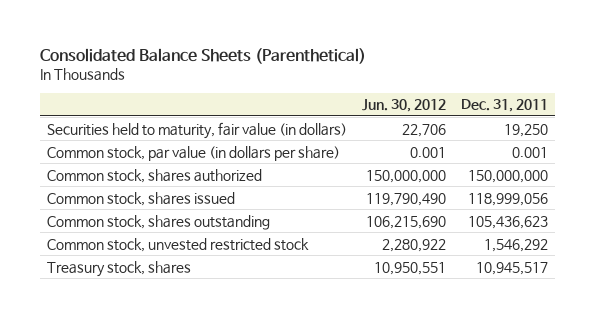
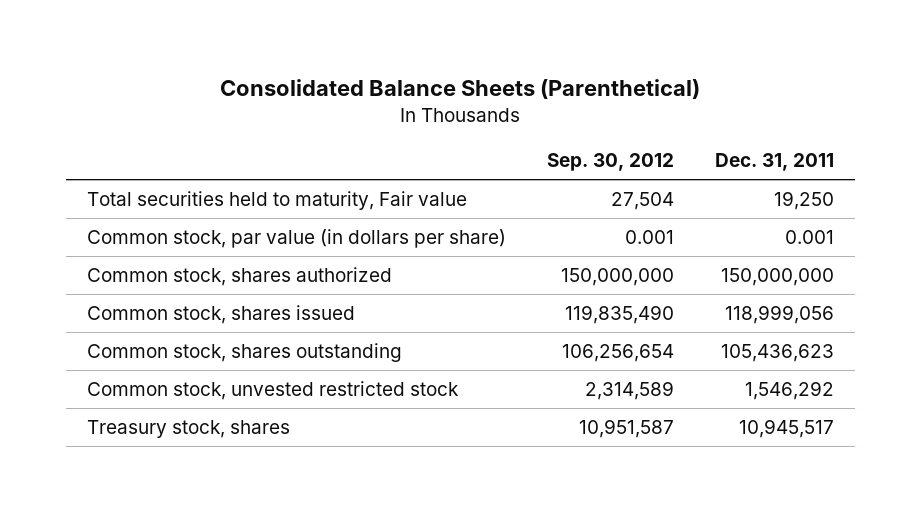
- | Jun. 30, 2012 | Dec. 31, 2011
+ | Sep. 30, 2012 | Dec. 31, 2011
- Securities held to maturity, fair value (in dollars) | 22,706 | 19,250
+ Total securities held to maturity, Fair value | 27,504 | 19,250

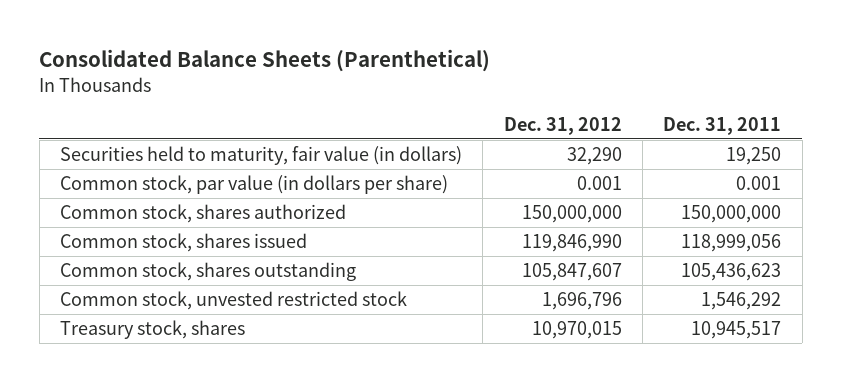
- | Sep. 30, 2012 | Dec. 31, 2011
+ | Dec. 31, 2012 | Dec. 31, 2011
- Total securities held to maturity, Fair value | 27,504 | 19,250
+ Securities held to maturity, fair value (in dollars) | 32,290 | 19,250

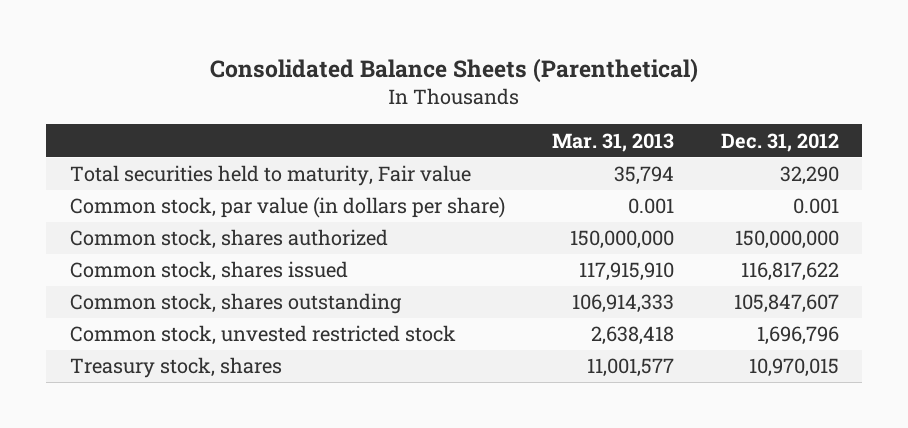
- | Dec. 31, 2012 | Dec. 31, 2011
+ | Mar. 31, 2013 | Dec. 31, 2012
- Securities held to maturity, fair value (in dollars) | 32,290 | 19,250
+ Total securities held to maturity, Fair value | 35,794 | 32,290
- Common stock, shares issued | 119,846,990 | 118,999,056
+ Common stock, shares issued | 117,915,910 | 116,817,622

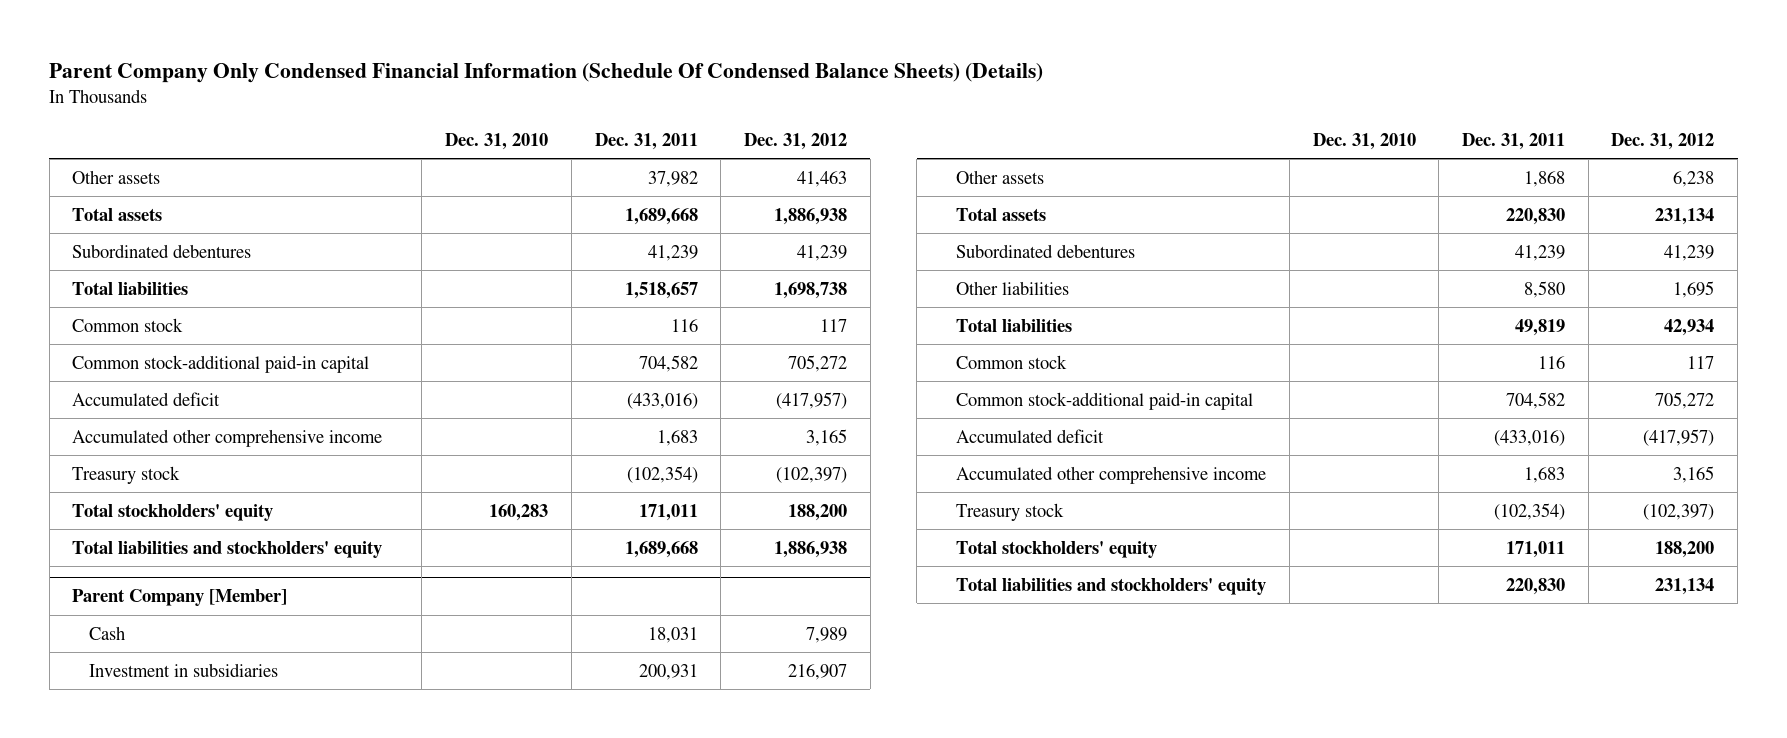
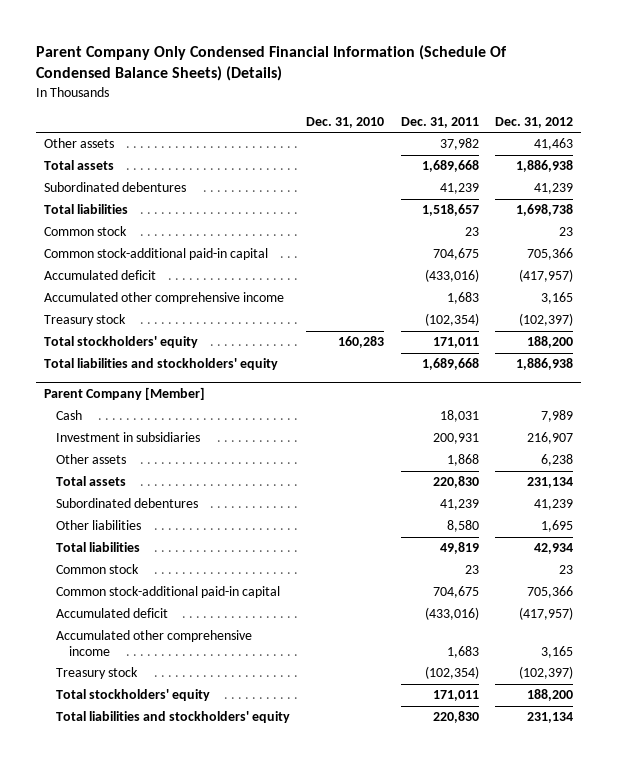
- Common stock | | 116 | 117
- Common stock-additional paid-in capital | | 704,582 | 705,272
+ Common stock | | 23 | 23
+ Common stock-additional paid-in capital | | 704,675 | 705,366
@ Parent Company [Member]
- Common stock | | 116 | 117
- Common stock-additional paid-in capital | | 704,582 | 705,272
+ Common stock | | 23 | 23
+ Common stock-additional paid-in capital | | 704,675 | 705,366

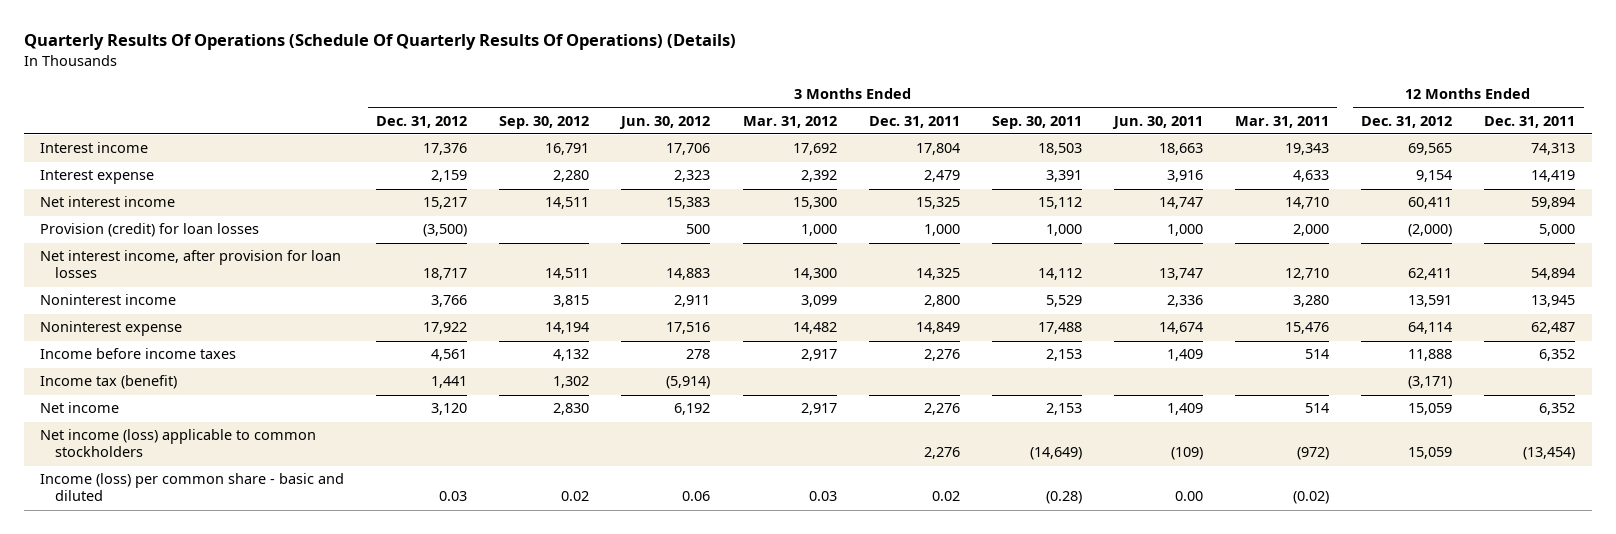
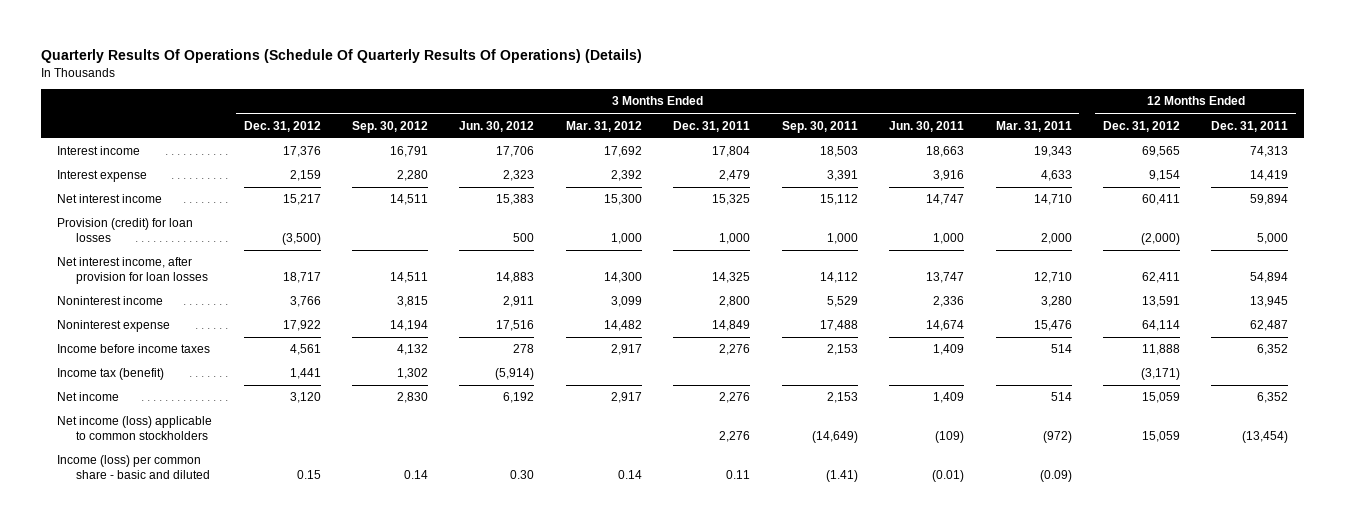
- Income (loss) per common share - basic and diluted | 0.03 | 0.02 | 0.06 | 0.03 | 0.02 | (0.28) | 0.00 | (0.02) | |
+ Income (loss) per common share - basic and diluted | 0.15 | 0.14 | 0.30 | 0.14 | 0.11 | (1.41) | (0.01) | (0.09) | |

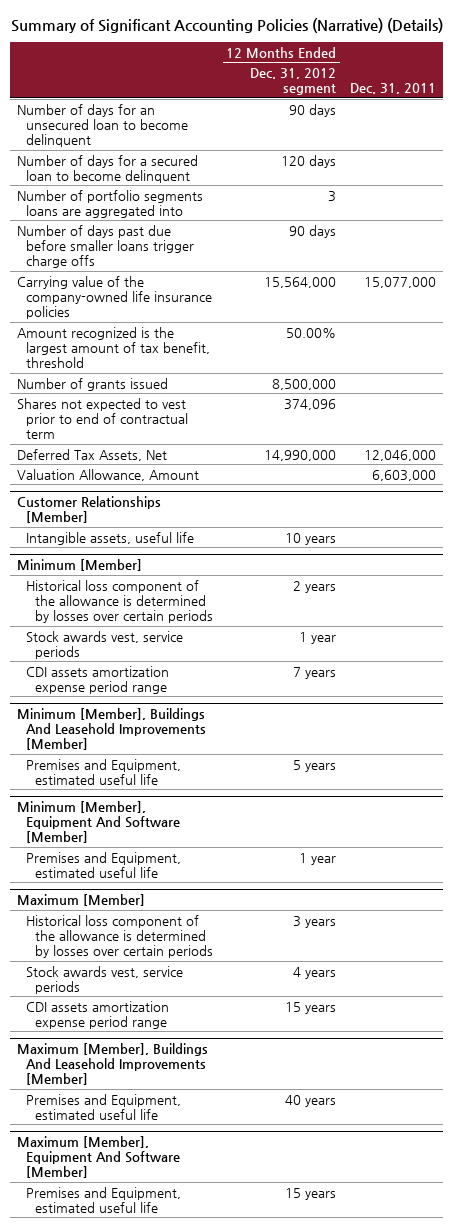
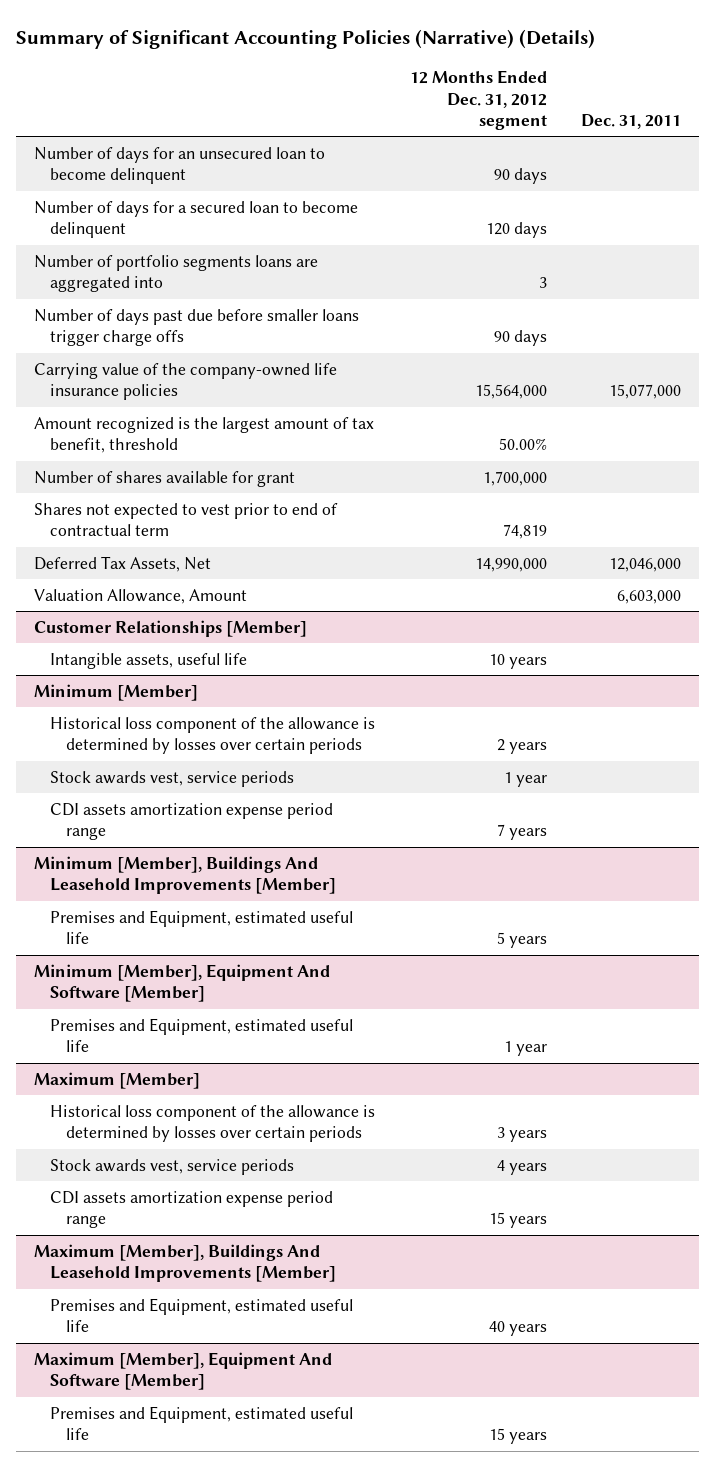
- Number of grants issued | 8,500,000 |
- Shares not expected to vest prior to end of contractual term | 374,096 |
+ Number of shares available for grant | 1,700,000 |
+ Shares not expected to vest prior to end of contractual term | 74,819 |

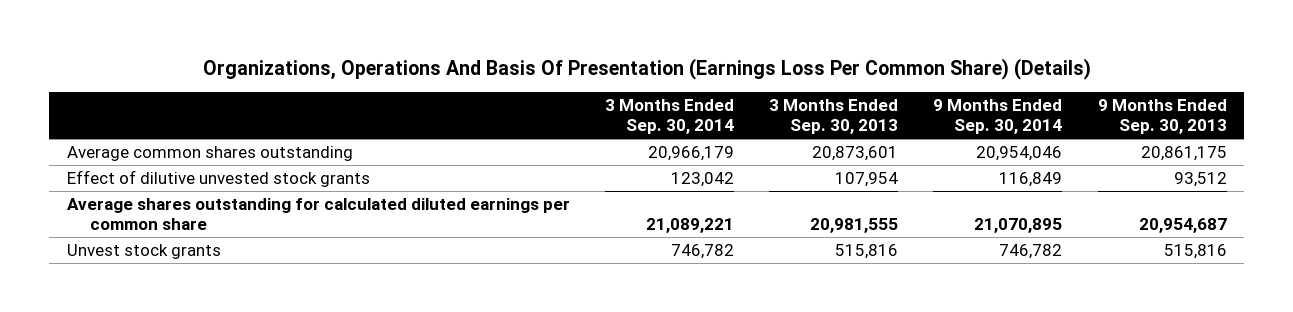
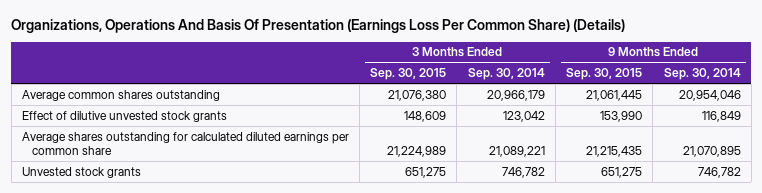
- | 3 Months Ended Sep. 30, 2014 | 3 Months Ended Sep. 30, 2013 | 9 Months Ended Sep. 30, 2014 | 9 Months Ended Sep. 30, 2013
+ | 3 Months Ended Sep. 30, 2015 | 3 Months Ended Sep. 30, 2014 | 9 Months Ended Sep. 30, 2015 | 9 Months Ended Sep. 30, 2014
- Unvest stock grants | 746,782 | 515,816 | 746,782 | 515,816
+ Unvested stock grants | 651,275 | 746,782 | 651,275 | 746,782

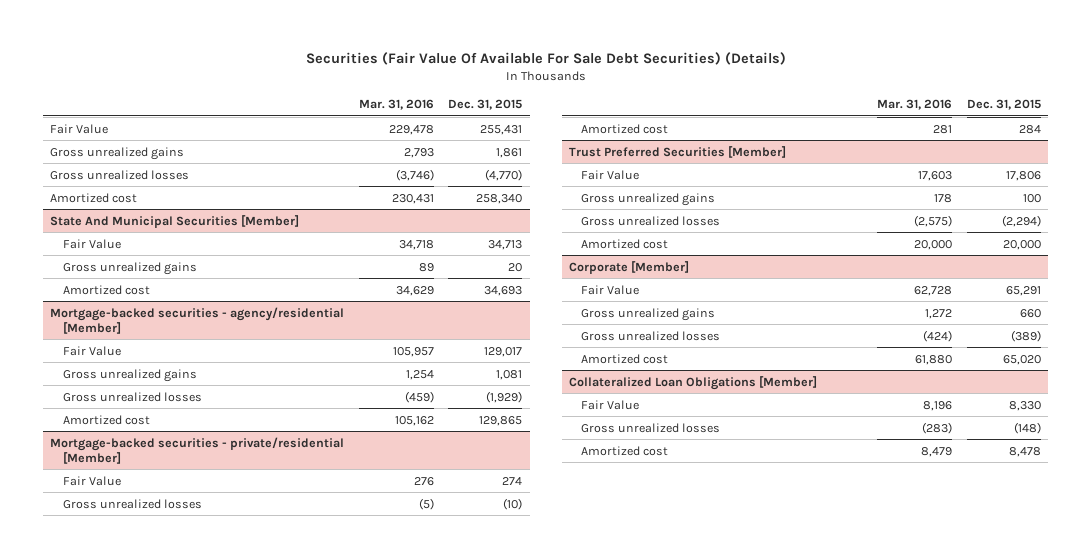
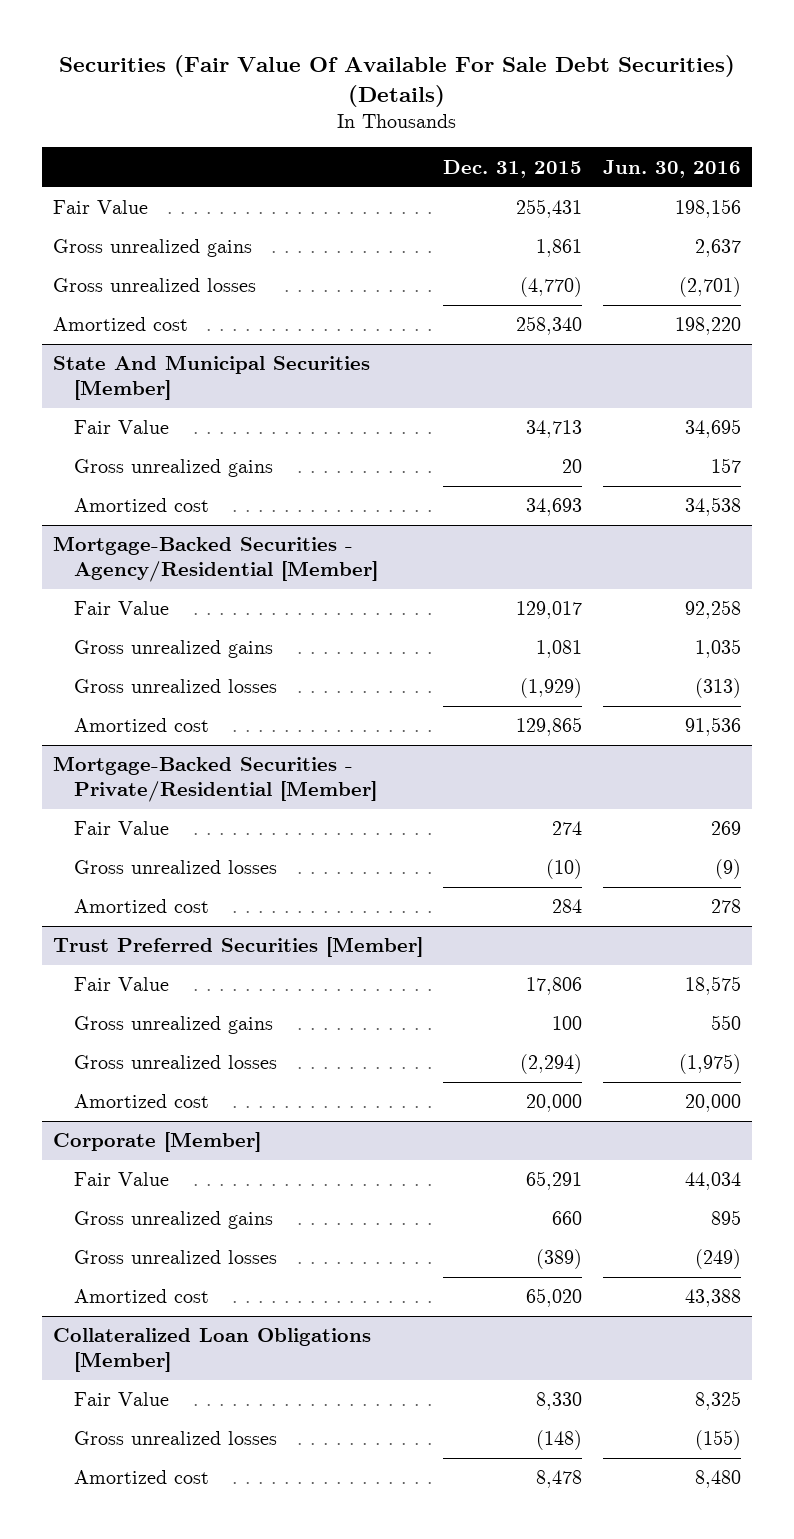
- | Mar. 31, 2016 | Dec. 31, 2015
+ | Dec. 31, 2015 | Jun. 30, 2016
- Mortgage-backed securities - agency/residential [Member]
+ Mortgage-Backed Securities - Agency/Residential [Member]
- Mortgage-backed securities - private/residential [Member]
+ Mortgage-Backed Securities - Private/Residential [Member]

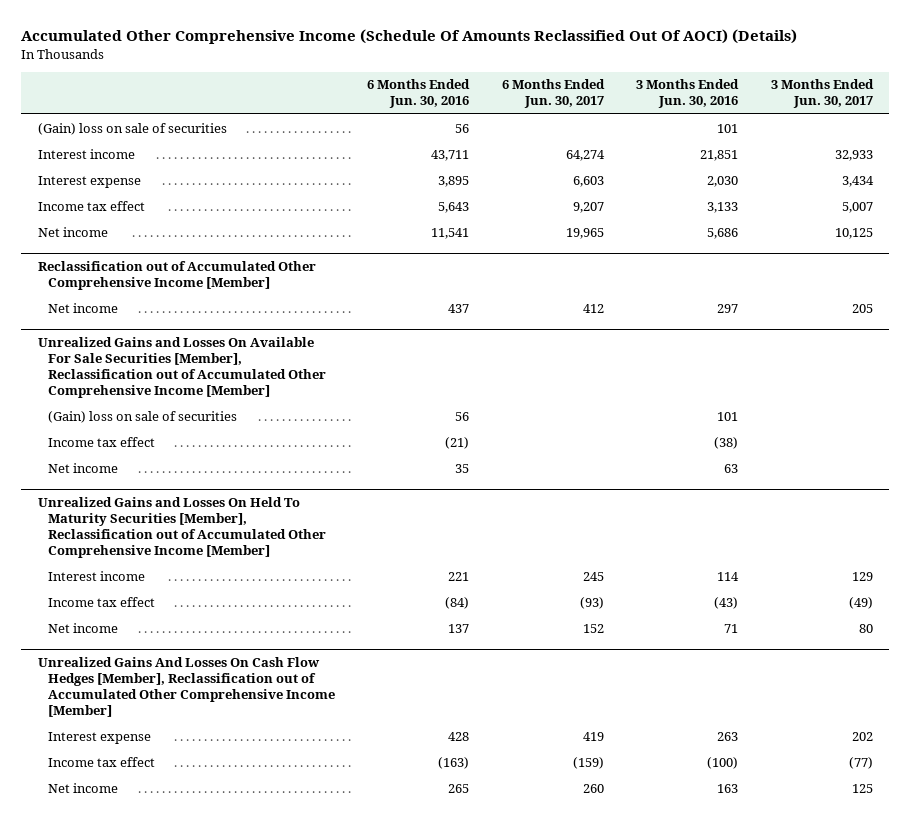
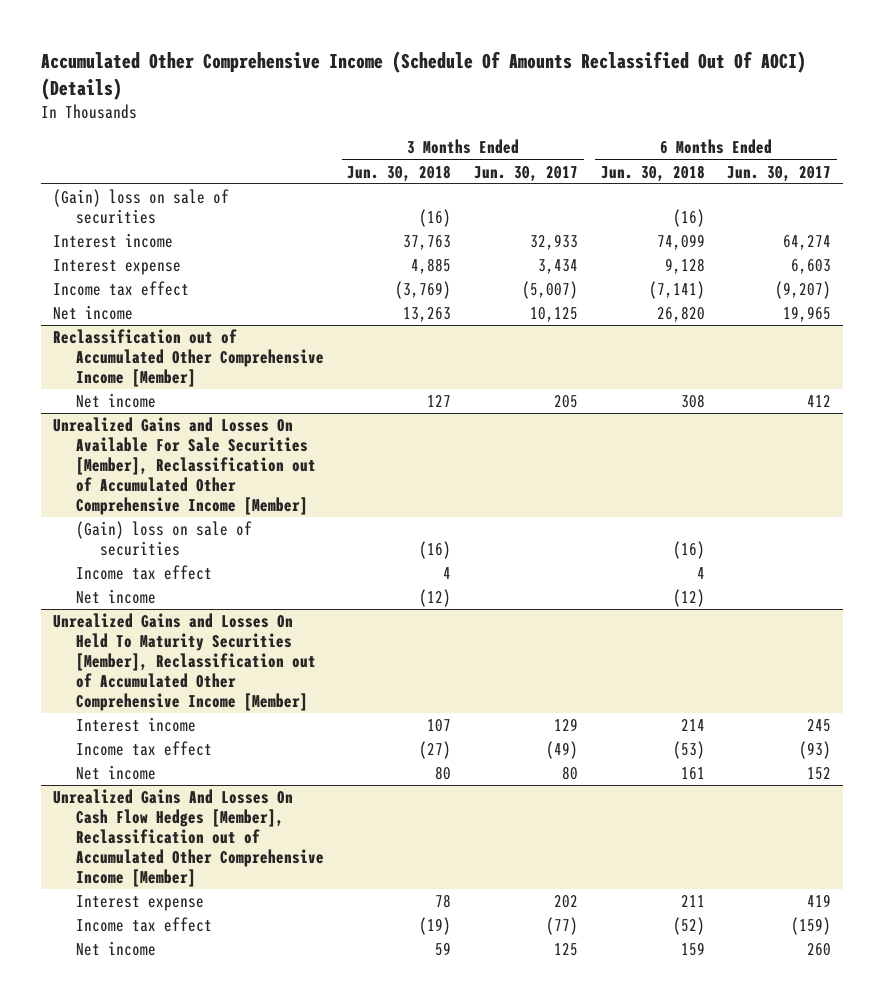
- | 6 Months Ended Jun. 30, 2016 | 6 Months Ended Jun. 30, 2017 | 3 Months Ended Jun. 30, 2016 | 3 Months Ended Jun. 30, 2017
+ | 3 Months Ended Jun. 30, 2018 | 3 Months Ended Jun. 30, 2017 | 6 Months Ended Jun. 30, 2018 | 6 Months Ended Jun. 30, 2017
- Income tax effect | 5,643 | 9,207 | 3,133 | 5,007
+ Income tax effect | (3,769) | (5,007) | (7,141) | (9,207)

